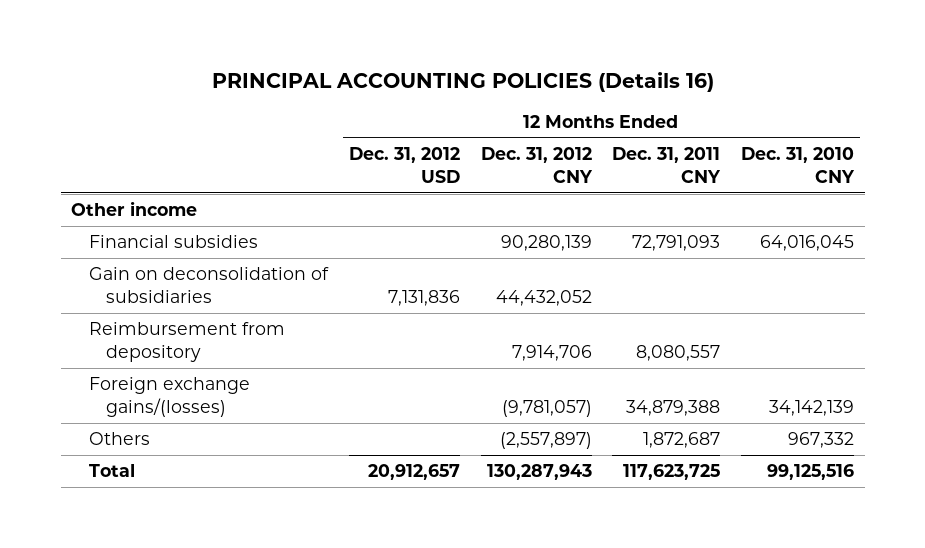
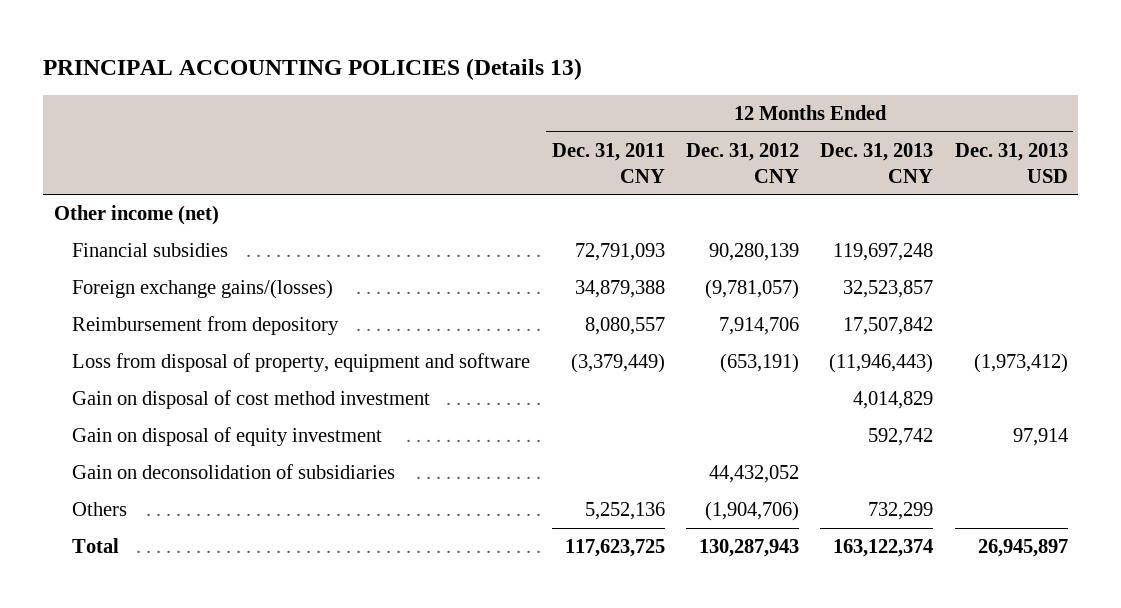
- PRINCIPAL ACCOUNTING POLICIES (Details 16)
+ PRINCIPAL ACCOUNTING POLICIES (Details 13)
- | 12 Months Ended Dec. 31, 2012 USD | 12 Months Ended Dec. 31, 2012 CNY | 12 Months Ended Dec. 31, 2011 CNY | 12 Months Ended Dec. 31, 2010 CNY
+ | 12 Months Ended Dec. 31, 2011 CNY | 12 Months Ended Dec. 31, 2012 CNY | 12 Months Ended Dec. 31, 2013 CNY | 12 Months Ended Dec. 31, 2013 USD
- Other income
+ Other income (net)
- Others | | (2,557,897) | 1,872,687 | 967,332
moved down: Reimbursement from depository | 8,080,557 | 7,914,706 | 17,507,842 |
+ Loss from disposal of property, equipment and software | (3,379,449) | (653,191) | (11,946,443) | (1,973,412)
+ Gain on disposal of cost method investment | | | 4,014,829 |
+ Gain on disposal of equity investment | | | 592,742 | 97,914
moved down: Gain on deconsolidation of subsidiaries | | 44,432,052 | |
+ Others | 5,252,136 | (1,904,706) | 732,299 |

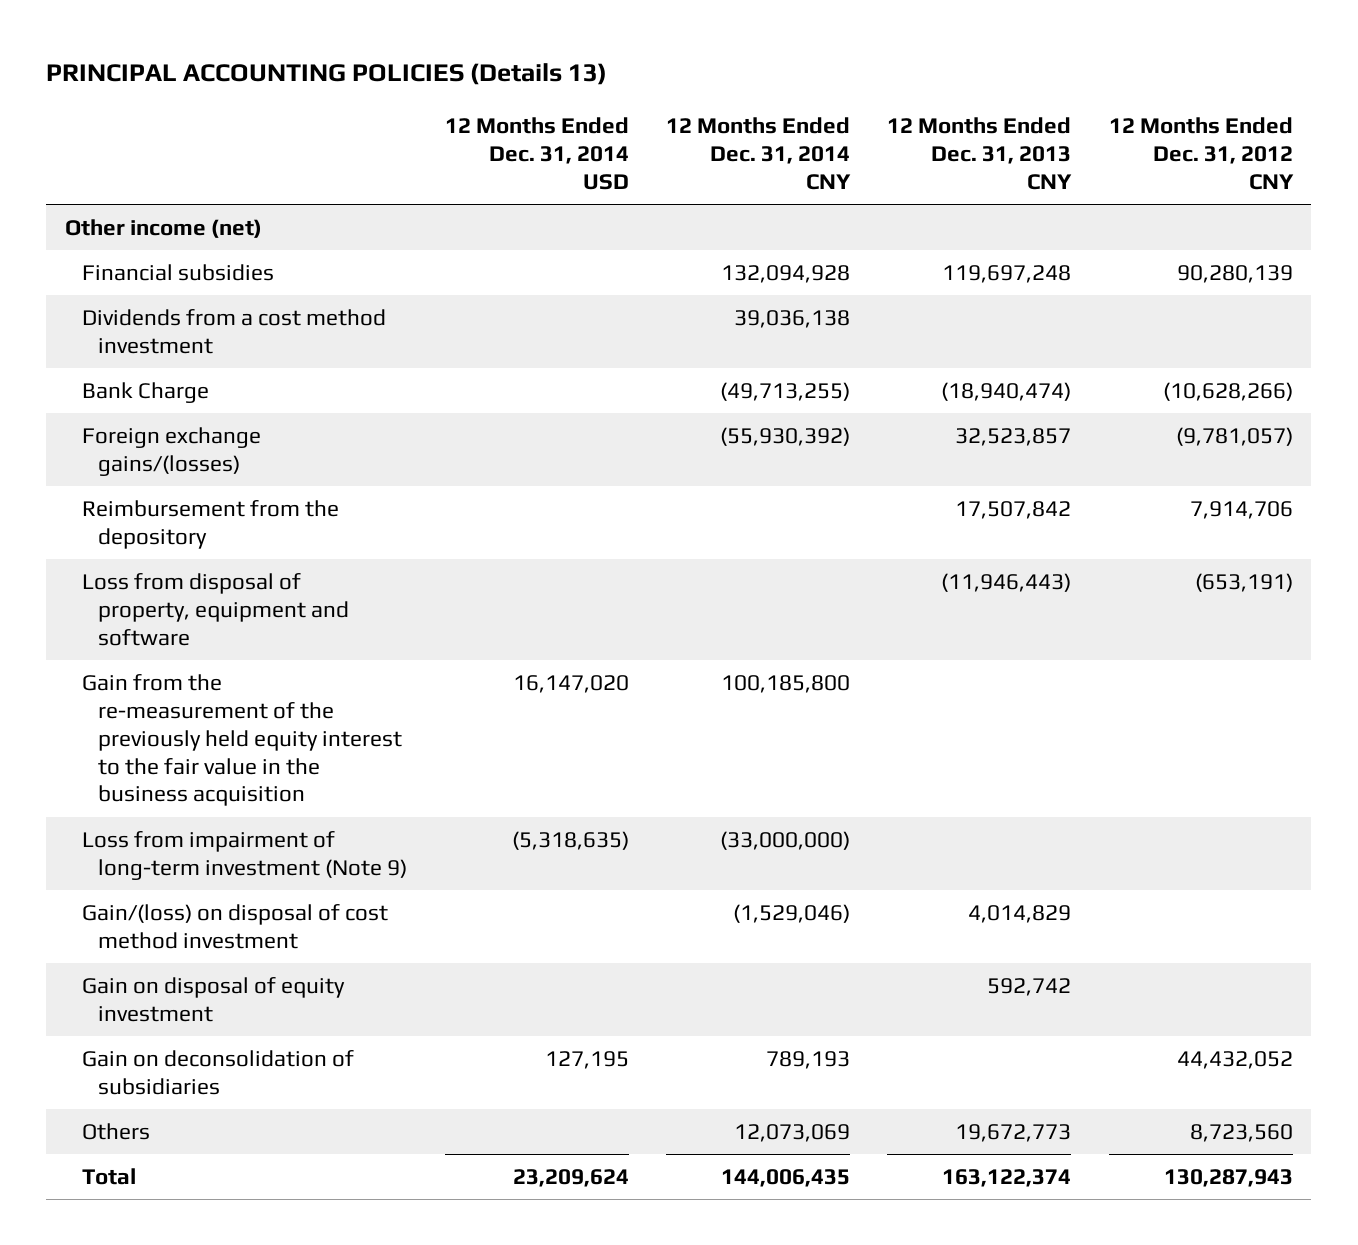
- | 12 Months Ended Dec. 31, 2011 CNY | 12 Months Ended Dec. 31, 2012 CNY | 12 Months Ended Dec. 31, 2013 CNY | 12 Months Ended Dec. 31, 2013 USD
+ | 12 Months Ended Dec. 31, 2014 USD | 12 Months Ended Dec. 31, 2014 CNY | 12 Months Ended Dec. 31, 2013 CNY | 12 Months Ended Dec. 31, 2012 CNY
+ Dividends from a cost method investment | | 39,036,138 | |
+ Bank Charge | | (49,713,255) | (18,940,474) | (10,628,266)
- Reimbursement from depository | 8,080,557 | 7,914,706 | 17,507,842 |
+ Reimbursement from the depository | | | 17,507,842 | 7,914,706
- Gain on disposal of cost method investment | | | 4,014,829 |
+ Gain from the re-measurement of the previously held equity interest to the fair value in the business acquisition | 16,147,020 | 100,185,800 | |
+ Loss from impairment of long-term investment (Note 9) | (5,318,635) | (33,000,000) | |
+ Gain/(loss) on disposal of cost method investment | | (1,529,046) | 4,014,829 |
- Others | 5,252,136 | (1,904,706) | 732,299 |
+ Others | | 12,073,069 | 19,672,773 | 8,723,560

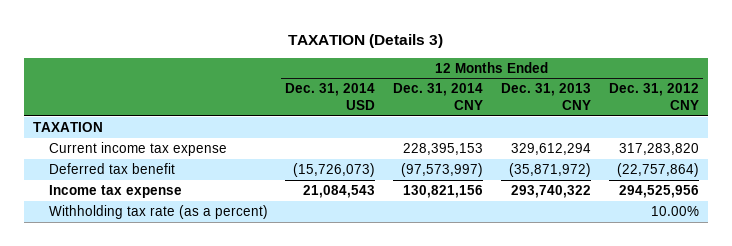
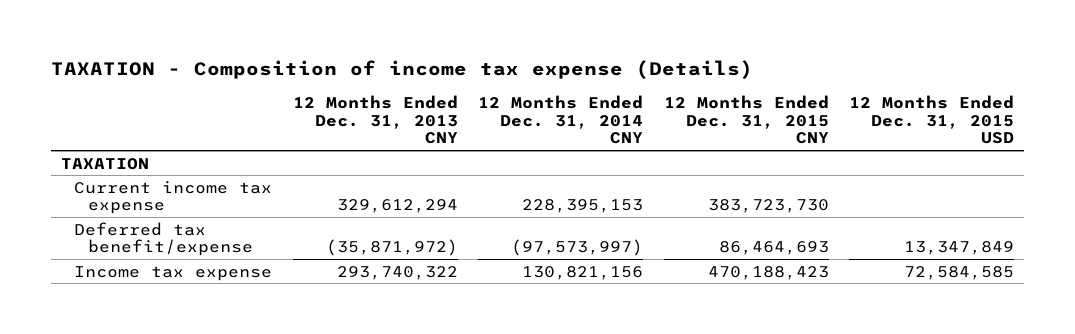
- TAXATION (Details 3)
+ TAXATION - Composition of income tax expense (Details)
- | 12 Months Ended Dec. 31, 2014 USD | 12 Months Ended Dec. 31, 2014 CNY | 12 Months Ended Dec. 31, 2013 CNY | 12 Months Ended Dec. 31, 2012 CNY
+ | 12 Months Ended Dec. 31, 2013 CNY | 12 Months Ended Dec. 31, 2014 CNY | 12 Months Ended Dec. 31, 2015 CNY | 12 Months Ended Dec. 31, 2015 USD
- Deferred tax benefit | (15,726,073) | (97,573,997) | (35,871,972) | (22,757,864)
+ Deferred tax benefit/expense | (35,871,972) | (97,573,997) | 86,464,693 | 13,347,849
- Withholding tax rate (as a percent) | | | | 10.00%

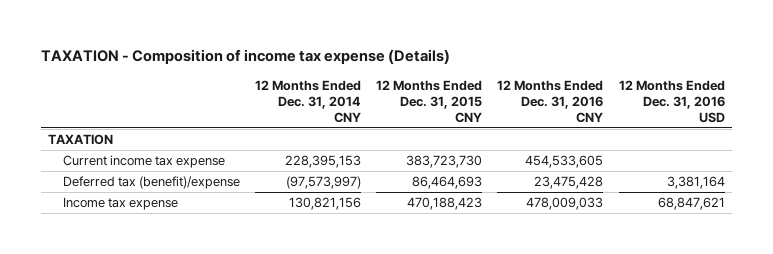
- | 12 Months Ended Dec. 31, 2013 CNY | 12 Months Ended Dec. 31, 2014 CNY | 12 Months Ended Dec. 31, 2015 CNY | 12 Months Ended Dec. 31, 2015 USD
+ | 12 Months Ended Dec. 31, 2014 CNY | 12 Months Ended Dec. 31, 2015 CNY | 12 Months Ended Dec. 31, 2016 CNY | 12 Months Ended Dec. 31, 2016 USD
- Deferred tax benefit/expense | (35,871,972) | (97,573,997) | 86,464,693 | 13,347,849
+ Deferred tax (benefit)/expense | (97,573,997) | 86,464,693 | 23,475,428 | 3,381,164

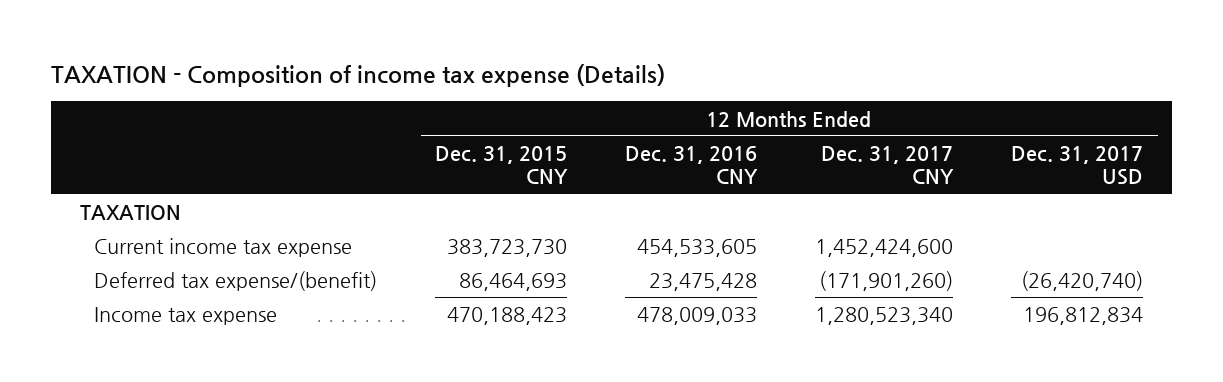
- | 12 Months Ended Dec. 31, 2014 CNY | 12 Months Ended Dec. 31, 2015 CNY | 12 Months Ended Dec. 31, 2016 CNY | 12 Months Ended Dec. 31, 2016 USD
+ | 12 Months Ended Dec. 31, 2015 CNY | 12 Months Ended Dec. 31, 2016 CNY | 12 Months Ended Dec. 31, 2017 CNY | 12 Months Ended Dec. 31, 2017 USD
- Deferred tax (benefit)/expense | (97,573,997) | 86,464,693 | 23,475,428 | 3,381,164
+ Deferred tax expense/(benefit) | 86,464,693 | 23,475,428 | (171,901,260) | (26,420,740)

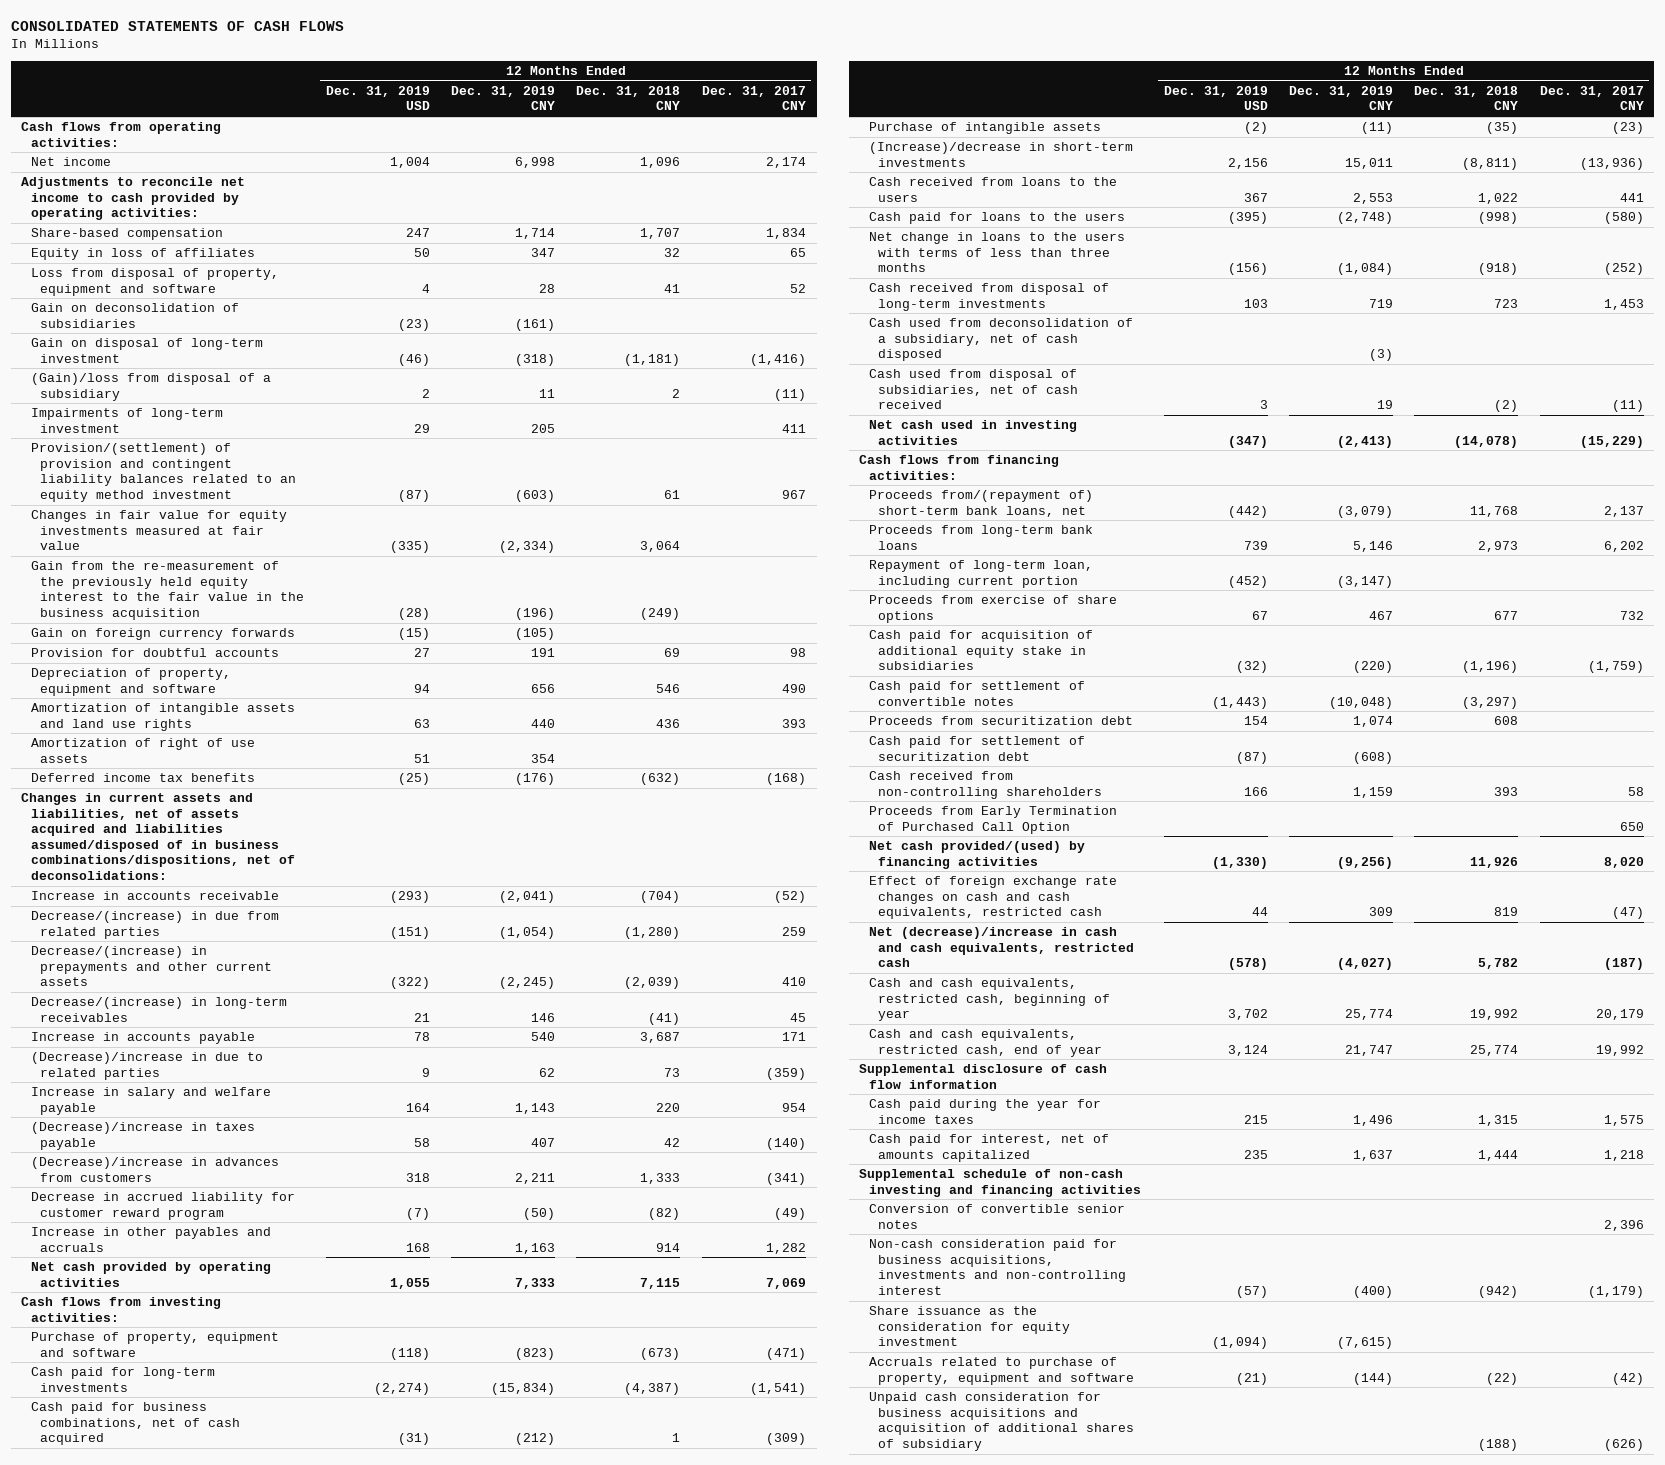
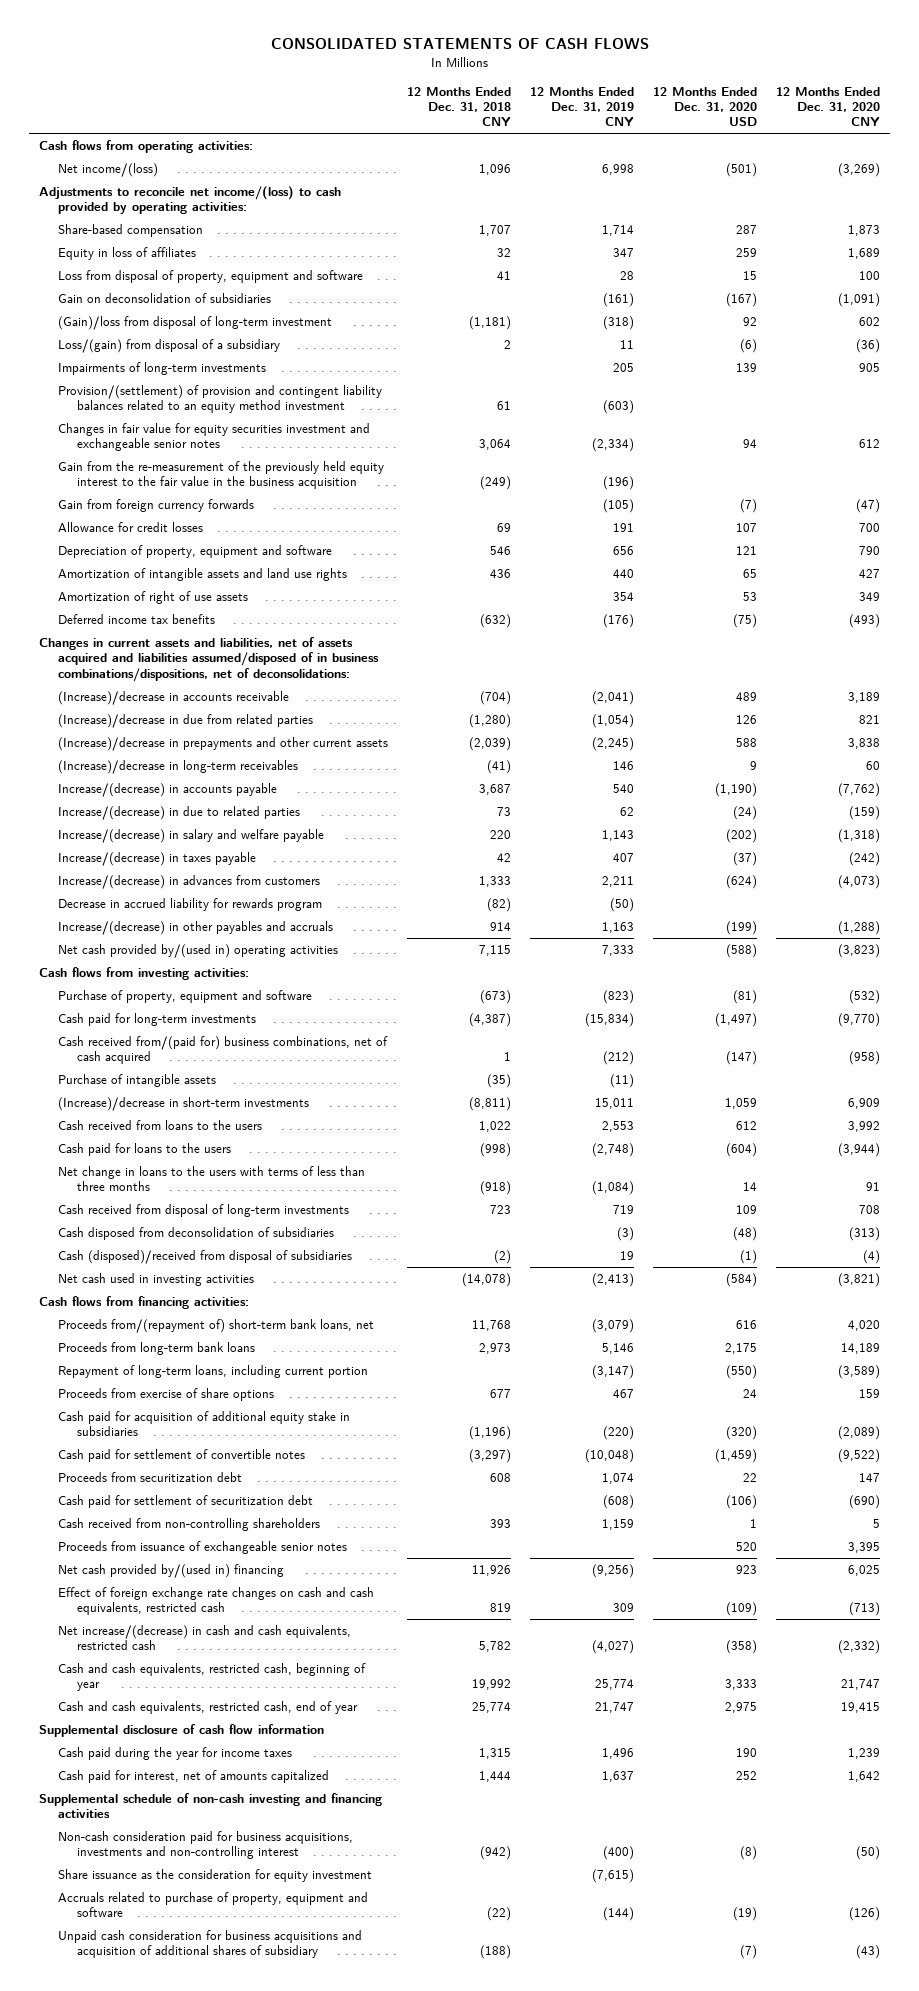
- | 12 Months Ended Dec. 31, 2019 USD | 12 Months Ended Dec. 31, 2019 CNY | 12 Months Ended Dec. 31, 2018 CNY | 12 Months Ended Dec. 31, 2017 CNY
+ | 12 Months Ended Dec. 31, 2018 CNY | 12 Months Ended Dec. 31, 2019 CNY | 12 Months Ended Dec. 31, 2020 USD | 12 Months Ended Dec. 31, 2020 CNY
- Net income | 1,004 | 6,998 | 1,096 | 2,174
- Adjustments to reconcile net income to cash provided by operating activities:
+ Net income/(loss) | 1,096 | 6,998 | (501) | (3,269)
+ Adjustments to reconcile net income/(loss) to cash provided by operating activities:
- Gain on disposal of long-term investment | (46) | (318) | (1,181) | (1,416)
- (Gain)/loss from disposal of a subsidiary | 2 | 11 | 2 | (11)
- Impairments of long-term investment | 29 | 205 | | 411
+ (Gain)/loss from disposal of long-term investment | (1,181) | (318) | 92 | 602
+ Loss/(gain) from disposal of a subsidiary | 2 | 11 | (6) | (36)
+ Impairments of long-term investments | | 205 | 139 | 905
- Changes in fair value for equity investments measured at fair value | (335) | (2,334) | 3,064 |
+ Changes in fair value for equity securities investment and exchangeable senior notes | 3,064 | (2,334) | 94 | 612
- Gain on foreign currency forwards | (15) | (105) | |
- Provision for doubtful accounts | 27 | 191 | 69 | 98
+ Gain from foreign currency forwards | | (105) | (7) | (47)
+ Allowance for credit losses | 69 | 191 | 107 | 700
- Increase in accounts receivable | (293) | (2,041) | (704) | (52)
- Decrease/(increase) in due from related parties | (151) | (1,054) | (1,280) | 259
- Decrease/(increase) in prepayments and other current assets | (322) | (2,245) | (2,039) | 410
- Decrease/(increase) in long-term receivables | 21 | 146 | (41) | 45
- Increase in accounts payable | 78 | 540 | 3,687 | 171
- (Decrease)/increase in due to related parties | 9 | 62 | 73 | (359)
- Increase in salary and welfare payable | 164 | 1,143 | 220 | 954
- (Decrease)/increase in taxes payable | 58 | 407 | 42 | (140)
- (Decrease)/increase in advances from customers | 318 | 2,211 | 1,333 | (341)
- Decrease in accrued liability for customer reward program | (7) | (50) | (82) | (49)
- Increase in other payables and accruals | 168 | 1,163 | 914 | 1,282
- Net cash provided by operating activities | 1,055 | 7,333 | 7,115 | 7,069
+ (Increase)/decrease in accounts receivable | (704) | (2,041) | 489 | 3,189
+ (Increase)/decrease in due from related parties | (1,280) | (1,054) | 126 | 821
+ (Increase)/decrease in prepayments and other current assets | (2,039) | (2,245) | 588 | 3,838
+ (Increase)/decrease in long-term receivables | (41) | 146 | 9 | 60
+ Increase/(decrease) in accounts payable | 3,687 | 540 | (1,190) | (7,762)
+ Increase/(decrease) in due to related parties | 73 | 62 | (24) | (159)
+ Increase/(decrease) in salary and welfare payable | 220 | 1,143 | (202) | (1,318)
+ Increase/(decrease) in taxes payable | 42 | 407 | (37) | (242)
+ Increase/(decrease) in advances from customers | 1,333 | 2,211 | (624) | (4,073)
+ Decrease in accrued liability for rewards program | (82) | (50) | |
+ Increase/(decrease) in other payables and accruals | 914 | 1,163 | (199) | (1,288)
+ Net cash provided by/(used in) operating activities | 7,115 | 7,333 | (588) | (3,823)
- Cash paid for business combinations, net of cash acquired | (31) | (212) | 1 | (309)
+ Cash received from/(paid for) business combinations, net of cash acquired | 1 | (212) | (147) | (958)
- Cash used from deconsolidation of a subsidiary, net of cash disposed | | (3) | |
- Cash used from disposal of subsidiaries, net of cash received | 3 | 19 | (2) | (11)
+ Cash disposed from deconsolidation of subsidiaries | | (3) | (48) | (313)
+ Cash (disposed)/received from disposal of subsidiaries | (2) | 19 | (1) | (4)
- Repayment of long-term loan, including current portion | (452) | (3,147) | |
+ Repayment of long-term loans, including current portion | | (3,147) | (550) | (3,589)
- Proceeds from Early Termination of Purchased Call Option | | | | 650
- Net cash provided/(used) by financing activities | (1,330) | (9,256) | 11,926 | 8,020
+ Proceeds from issuance of exchangeable senior notes | | | 520 | 3,395
+ Net cash provided by/(used in) financing | 11,926 | (9,256) | 923 | 6,025
- Net (decrease)/increase in cash and cash equivalents, restricted cash | (578) | (4,027) | 5,782 | (187)
+ Net increase/(decrease) in cash and cash equivalents, restricted cash | 5,782 | (4,027) | (358) | (2,332)
- Conversion of convertible senior notes | | | | 2,396

